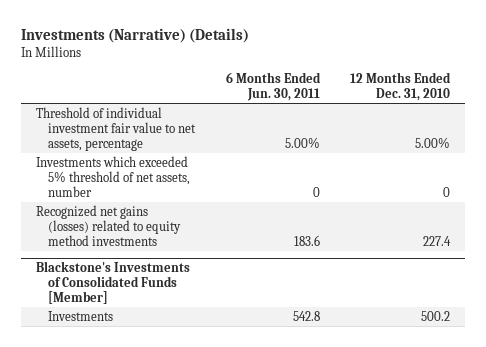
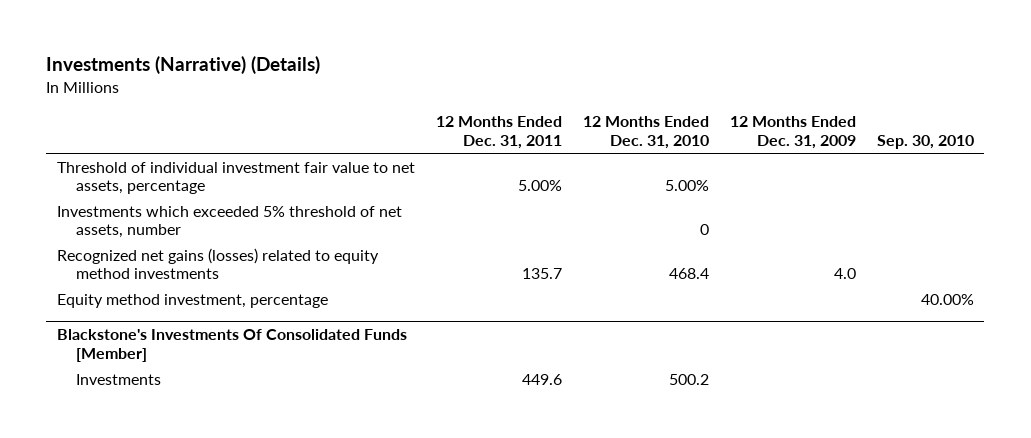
- | 6 Months Ended Jun. 30, 2011 | 12 Months Ended Dec. 31, 2010
+ | 12 Months Ended Dec. 31, 2011 | 12 Months Ended Dec. 31, 2010 | 12 Months Ended Dec. 31, 2009 | Sep. 30, 2010
- Recognized net gains (losses) related to equity method investments | 183.6 | 227.4
- Blackstone's Investments of Consolidated Funds [Member]
+ Recognized net gains (losses) related to equity method investments | 135.7 | 468.4 | 4.0 |
+ Equity method investment, percentage | | | | 40.00%
+ Blackstone's Investments Of Consolidated Funds [Member]

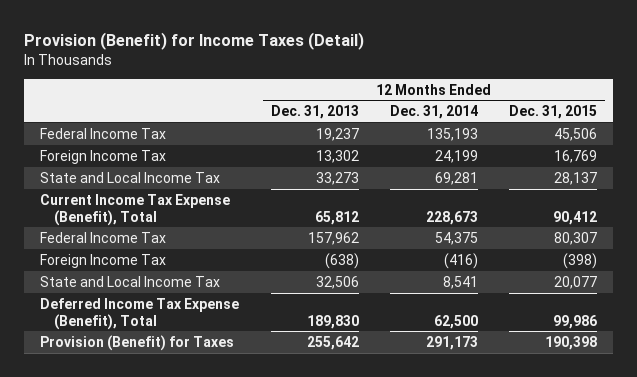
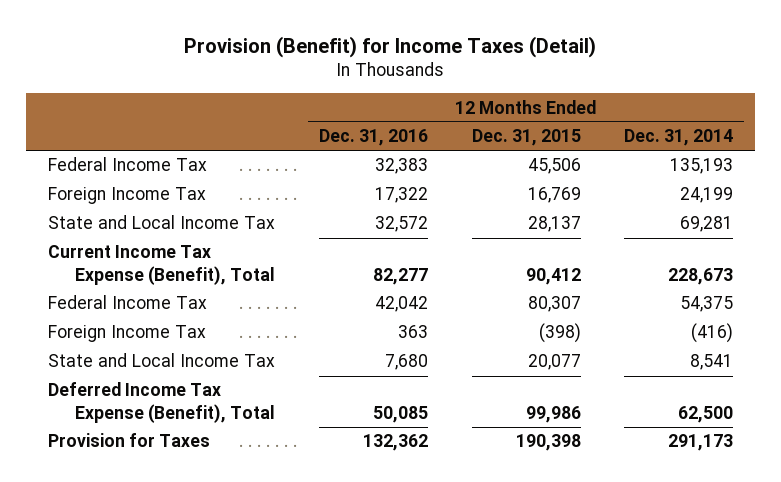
- | 12 Months Ended Dec. 31, 2013 | 12 Months Ended Dec. 31, 2014 | 12 Months Ended Dec. 31, 2015
+ | 12 Months Ended Dec. 31, 2016 | 12 Months Ended Dec. 31, 2015 | 12 Months Ended Dec. 31, 2014
- Provision (Benefit) for Taxes | 255,642 | 291,173 | 190,398
+ Provision for Taxes | 132,362 | 190,398 | 291,173

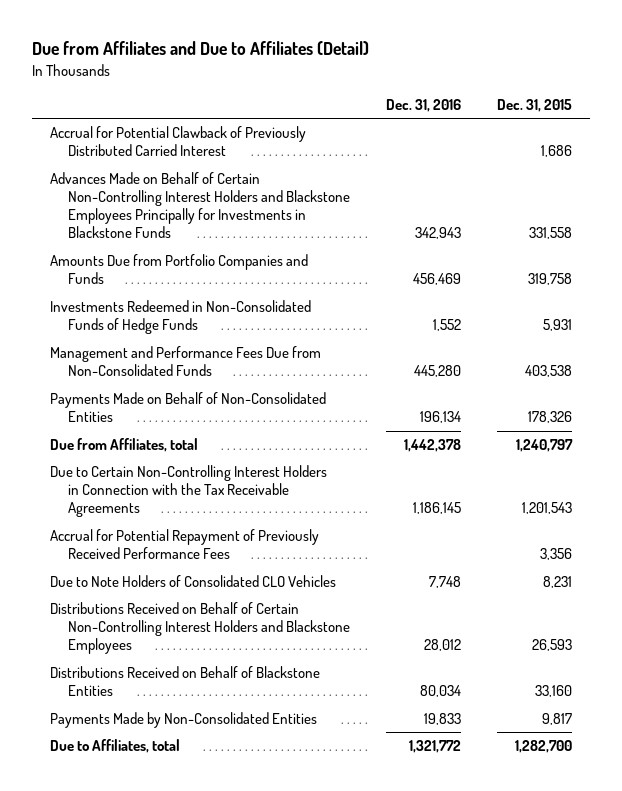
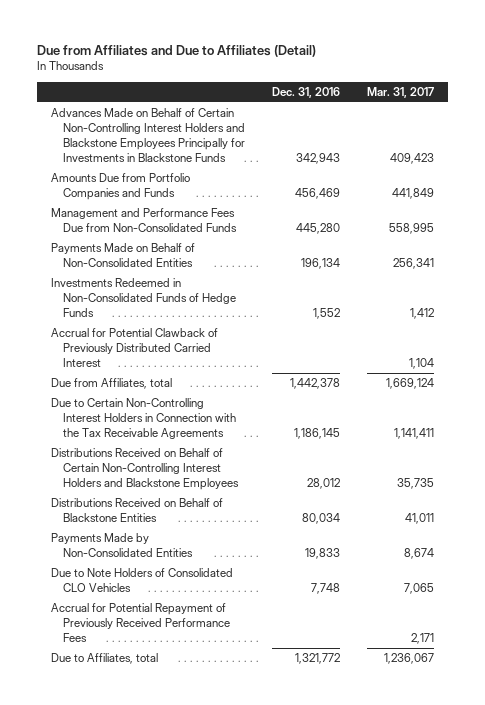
- | Dec. 31, 2016 | Dec. 31, 2015
+ | Dec. 31, 2016 | Mar. 31, 2017
moved down: Investments Redeemed in Non-Consolidated Funds of Hedge Funds | 1,552 | 1,412
moved down: Accrual for Potential Clawback of Previously Distributed Carried Interest | | 1,104
moved down: Due to Note Holders of Consolidated CLO Vehicles | 7,748 | 7,065
moved down: Accrual for Potential Repayment of Previously Received Performance Fees | | 2,171

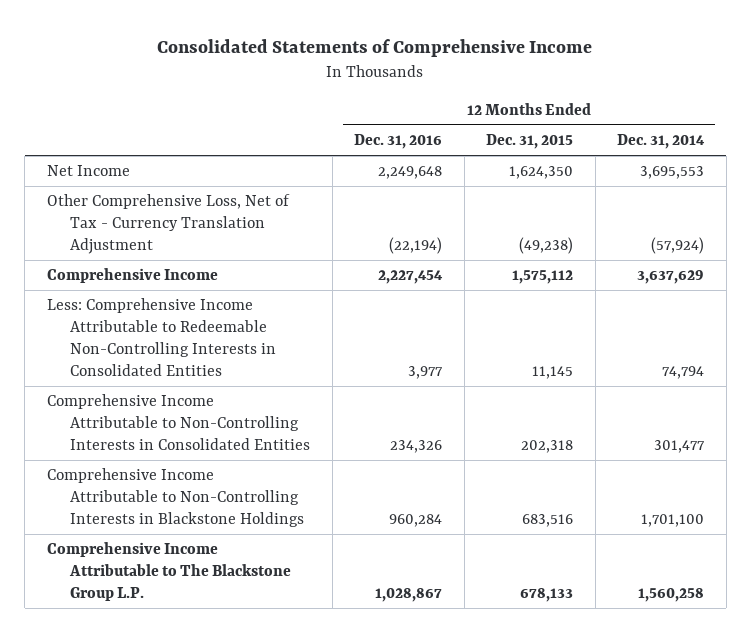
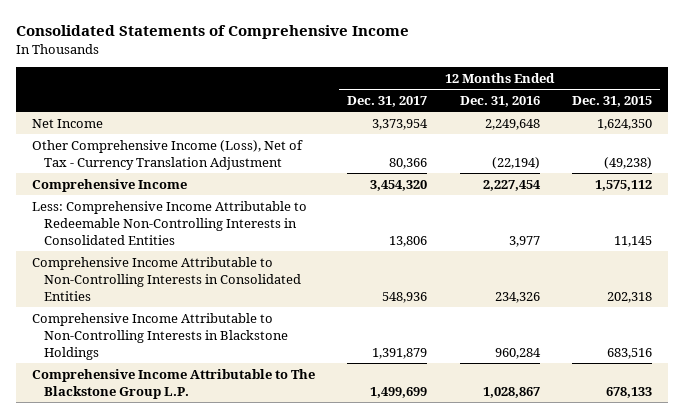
- | 12 Months Ended Dec. 31, 2016 | 12 Months Ended Dec. 31, 2015 | 12 Months Ended Dec. 31, 2014
+ | 12 Months Ended Dec. 31, 2017 | 12 Months Ended Dec. 31, 2016 | 12 Months Ended Dec. 31, 2015
- Other Comprehensive Loss, Net of Tax - Currency Translation Adjustment | (22,194) | (49,238) | (57,924)
+ Other Comprehensive Income (Loss), Net of Tax - Currency Translation Adjustment | 80,366 | (22,194) | (49,238)

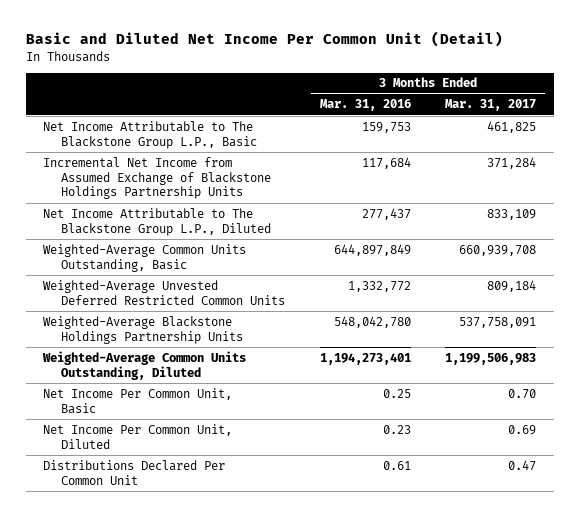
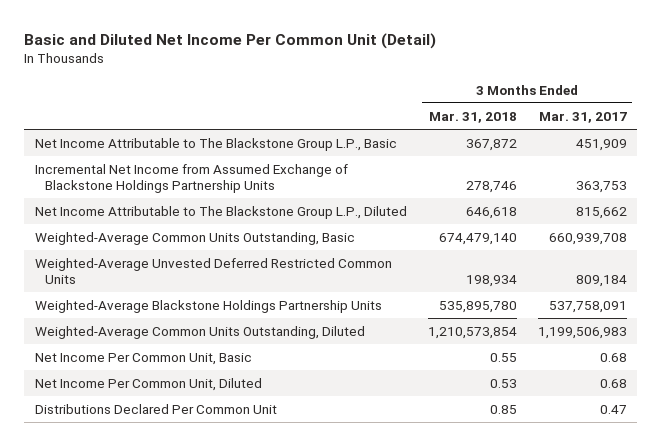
- | 3 Months Ended Mar. 31, 2016 | 3 Months Ended Mar. 31, 2017
+ | 3 Months Ended Mar. 31, 2018 | 3 Months Ended Mar. 31, 2017
- Net Income Attributable to The Blackstone Group L.P., Basic | 159,753 | 461,825
- Incremental Net Income from Assumed Exchange of Blackstone Holdings Partnership Units | 117,684 | 371,284
- Net Income Attributable to The Blackstone Group L.P., Diluted | 277,437 | 833,109
+ Net Income Attributable to The Blackstone Group L.P., Basic | 367,872 | 451,909
+ Incremental Net Income from Assumed Exchange of Blackstone Holdings Partnership Units | 278,746 | 363,753
+ Net Income Attributable to The Blackstone Group L.P., Diluted | 646,618 | 815,662
- Net Income Per Common Unit, Basic | 0.25 | 0.70
- Net Income Per Common Unit, Diluted | 0.23 | 0.69
+ Net Income Per Common Unit, Basic | 0.55 | 0.68
+ Net Income Per Common Unit, Diluted | 0.53 | 0.68

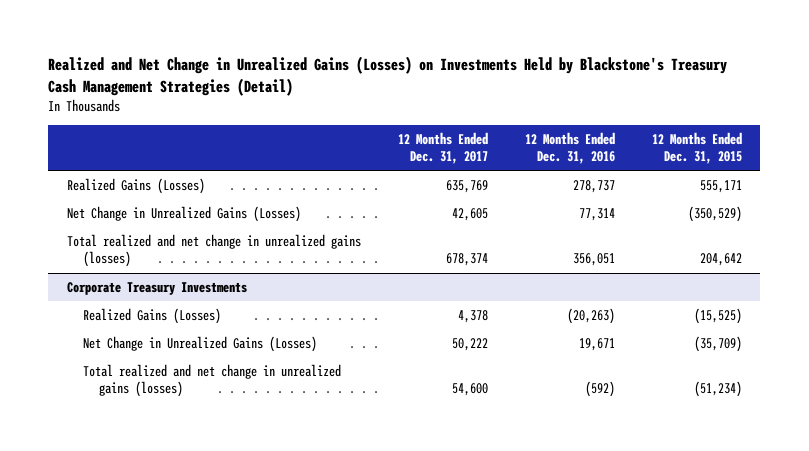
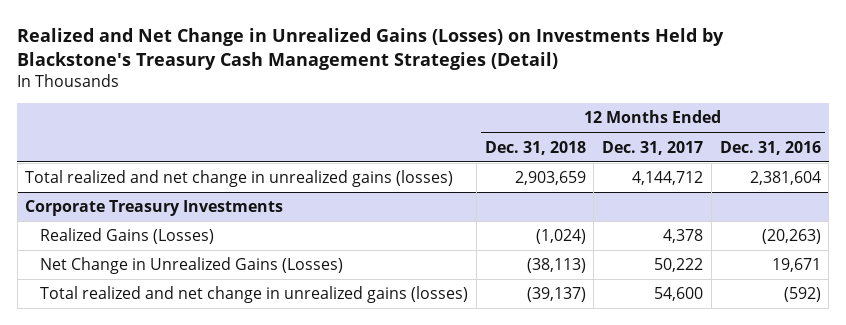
- | 12 Months Ended Dec. 31, 2017 | 12 Months Ended Dec. 31, 2016 | 12 Months Ended Dec. 31, 2015
+ | 12 Months Ended Dec. 31, 2018 | 12 Months Ended Dec. 31, 2017 | 12 Months Ended Dec. 31, 2016
- Realized Gains (Losses) | 635,769 | 278,737 | 555,171
- Net Change in Unrealized Gains (Losses) | 42,605 | 77,314 | (350,529)
- Total realized and net change in unrealized gains (losses) | 678,374 | 356,051 | 204,642
+ Total realized and net change in unrealized gains (losses) | 2,903,659 | 4,144,712 | 2,381,604

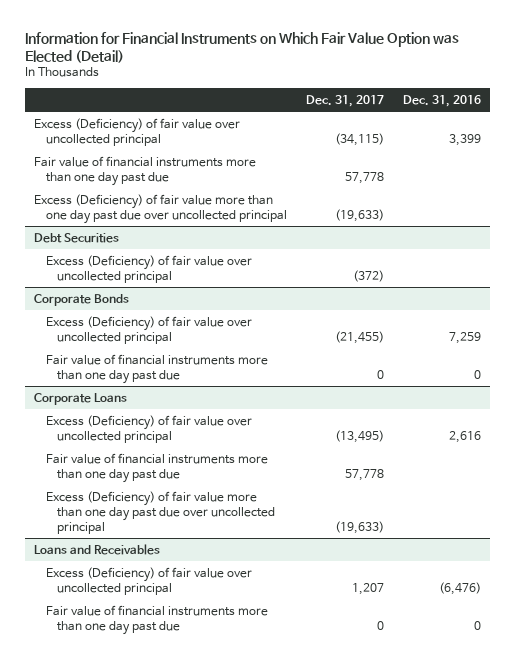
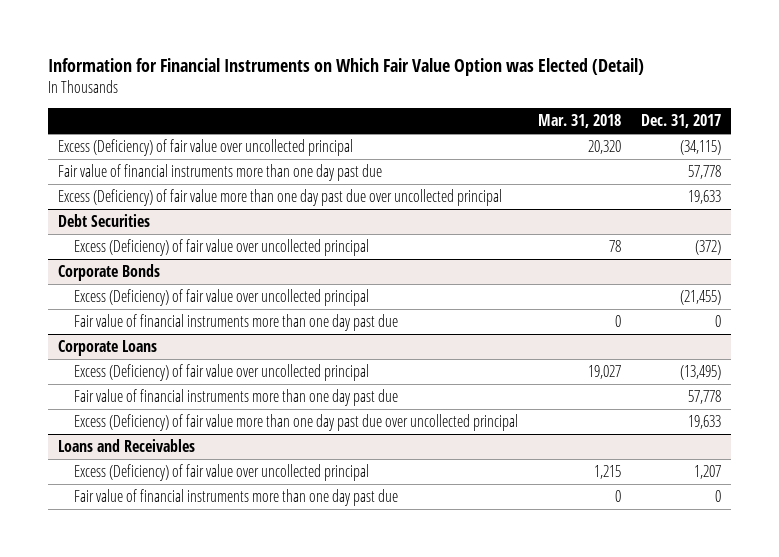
- | Dec. 31, 2017 | Dec. 31, 2016
+ | Mar. 31, 2018 | Dec. 31, 2017
- Excess (Deficiency) of fair value more than one day past due over uncollected principal | (19,633) |
+ Excess (Deficiency) of fair value more than one day past due over uncollected principal | | 19,633
@ Corporate Loans
- Excess (Deficiency) of fair value more than one day past due over uncollected principal | (19,633) |
+ Excess (Deficiency) of fair value more than one day past due over uncollected principal | | 19,633

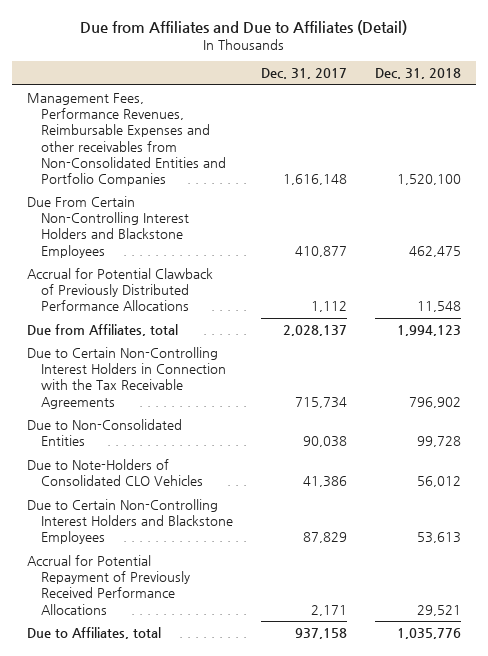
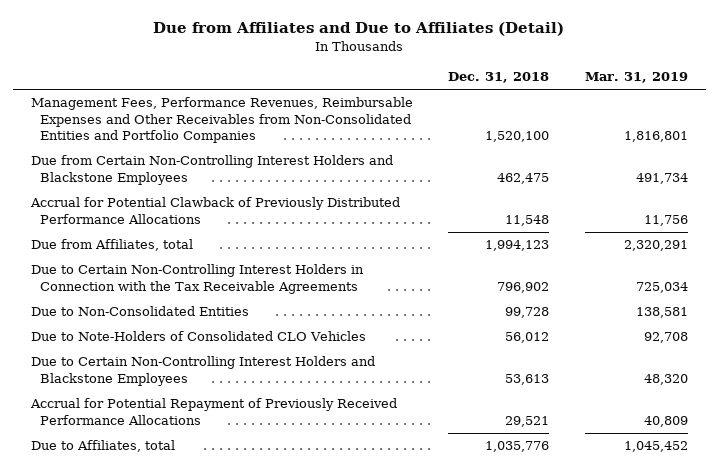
- | Dec. 31, 2017 | Dec. 31, 2018
+ | Dec. 31, 2018 | Mar. 31, 2019
- Management Fees, Performance Revenues, Reimbursable Expenses and other receivables from Non-Consolidated Entities and Portfolio Companies | 1,616,148 | 1,520,100
- Due From Certain Non-Controlling Interest Holders and Blackstone Employees | 410,877 | 462,475
+ Management Fees, Performance Revenues, Reimbursable Expenses and Other Receivables from Non-Consolidated Entities and Portfolio Companies | 1,520,100 | 1,816,801
+ Due from Certain Non-Controlling Interest Holders and Blackstone Employees | 462,475 | 491,734

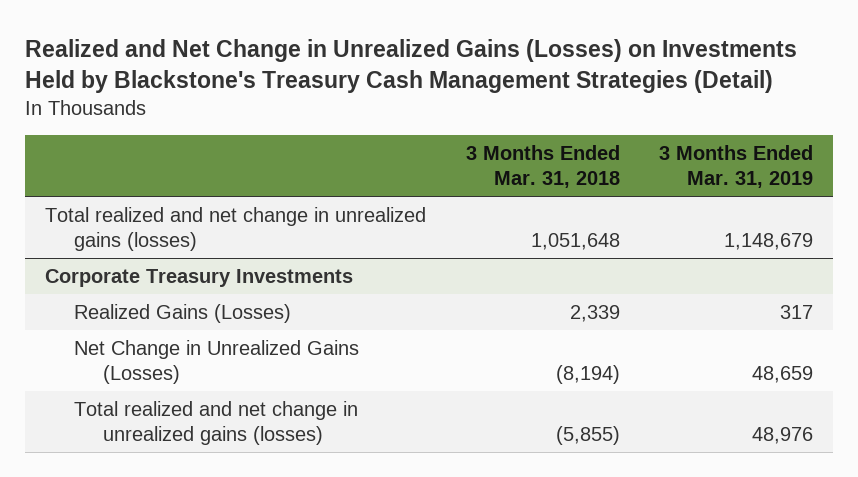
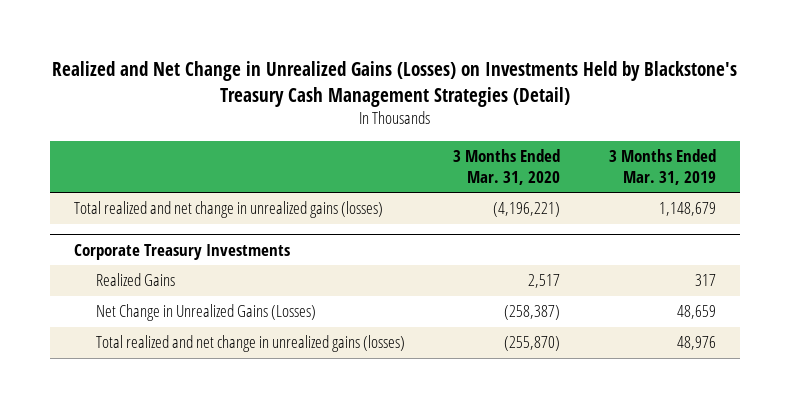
- | 3 Months Ended Mar. 31, 2018 | 3 Months Ended Mar. 31, 2019
+ | 3 Months Ended Mar. 31, 2020 | 3 Months Ended Mar. 31, 2019
@ Corporate Treasury Investments
- Realized Gains (Losses) | 2,339 | 317
+ Realized Gains | 2,517 | 317

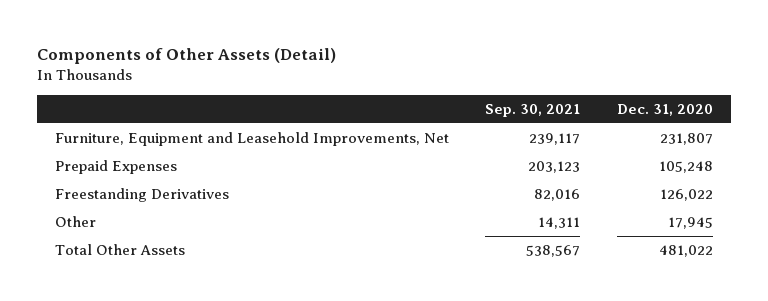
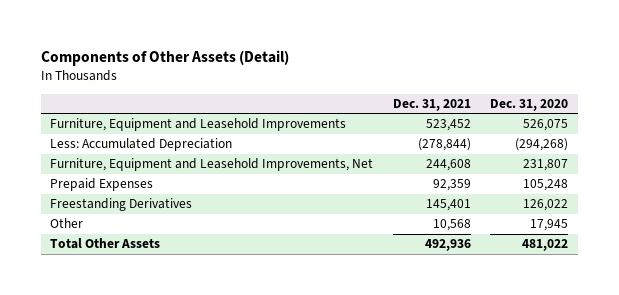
- | Sep. 30, 2021 | Dec. 31, 2020
+ | Dec. 31, 2021 | Dec. 31, 2020
+ Furniture, Equipment and Leasehold Improvements | 523,452 | 526,075
+ Less: Accumulated Depreciation | (278,844) | (294,268)

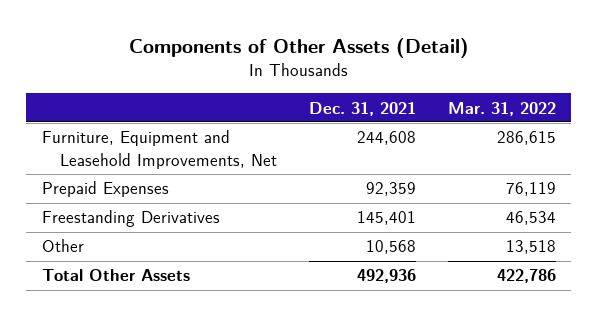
- | Dec. 31, 2021 | Dec. 31, 2020
+ | Dec. 31, 2021 | Mar. 31, 2022
- Furniture, Equipment and Leasehold Improvements | 523,452 | 526,075
- Less: Accumulated Depreciation | (278,844) | (294,268)

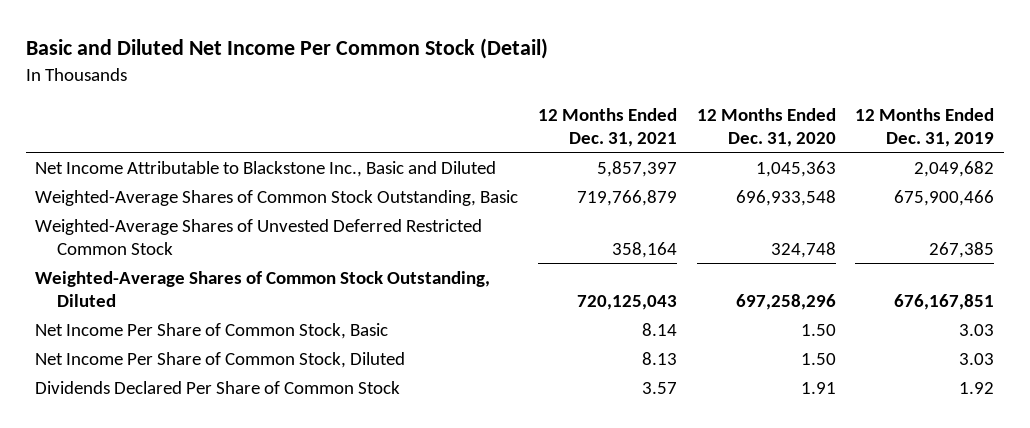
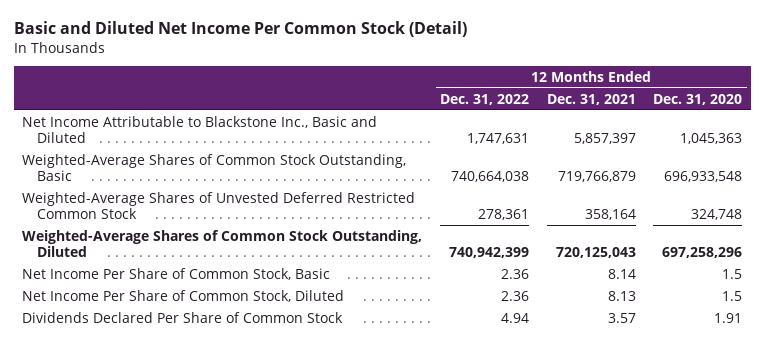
- | 12 Months Ended Dec. 31, 2021 | 12 Months Ended Dec. 31, 2020 | 12 Months Ended Dec. 31, 2019
+ | 12 Months Ended Dec. 31, 2022 | 12 Months Ended Dec. 31, 2021 | 12 Months Ended Dec. 31, 2020
- Net Income Per Share of Common Stock, Basic | 8.14 | 1.50 | 3.03
- Net Income Per Share of Common Stock, Diluted | 8.13 | 1.50 | 3.03
+ Net Income Per Share of Common Stock, Basic | 2.36 | 8.14 | 1.5
+ Net Income Per Share of Common Stock, Diluted | 2.36 | 8.13 | 1.5

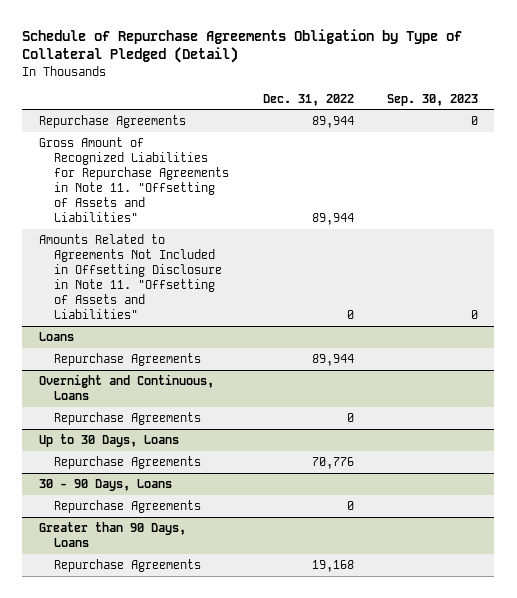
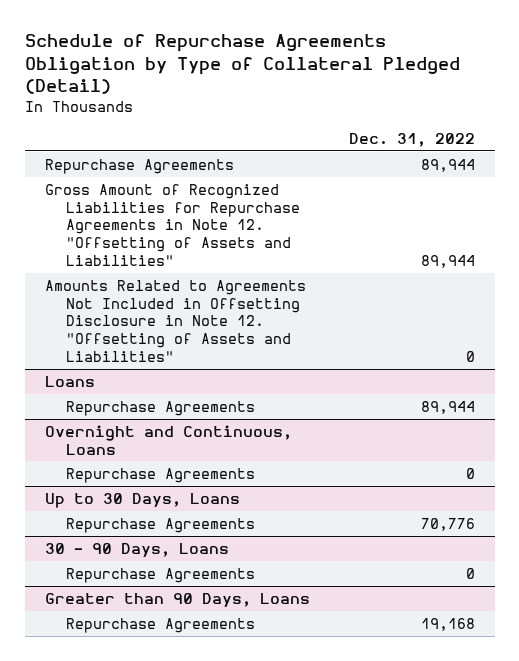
- | Dec. 31, 2022 | Sep. 30, 2023
+ | Dec. 31, 2022
- Gross Amount of Recognized Liabilities for Repurchase Agreements in Note 11. "Offsetting of Assets and Liabilities" | 89,944 |
- Amounts Related to Agreements Not Included in Offsetting Disclosure in Note 11. "Offsetting of Assets and Liabilities" | 0 | 0
+ Gross Amount of Recognized Liabilities for Repurchase Agreements in Note 12. "Offsetting of Assets and Liabilities" | 89,944
+ Amounts Related to Agreements Not Included in Offsetting Disclosure in Note 12. "Offsetting of Assets and Liabilities" | 0

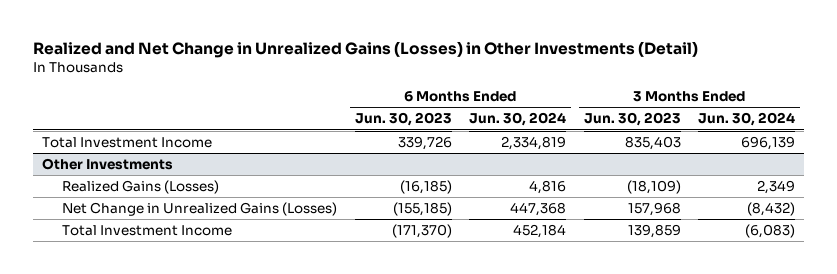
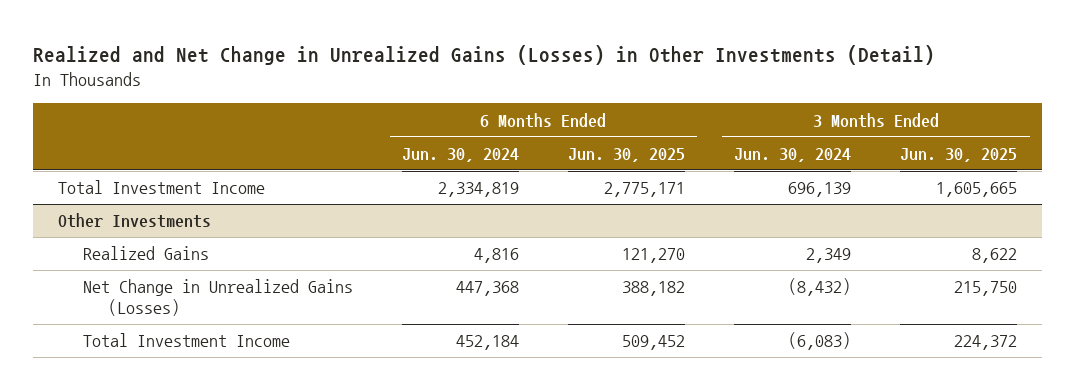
- | 6 Months Ended Jun. 30, 2023 | 6 Months Ended Jun. 30, 2024 | 3 Months Ended Jun. 30, 2023 | 3 Months Ended Jun. 30, 2024
+ | 6 Months Ended Jun. 30, 2024 | 6 Months Ended Jun. 30, 2025 | 3 Months Ended Jun. 30, 2024 | 3 Months Ended Jun. 30, 2025
@ Other Investments
- Realized Gains (Losses) | (16,185) | 4,816 | (18,109) | 2,349
+ Realized Gains | 4,816 | 121,270 | 2,349 | 8,622

